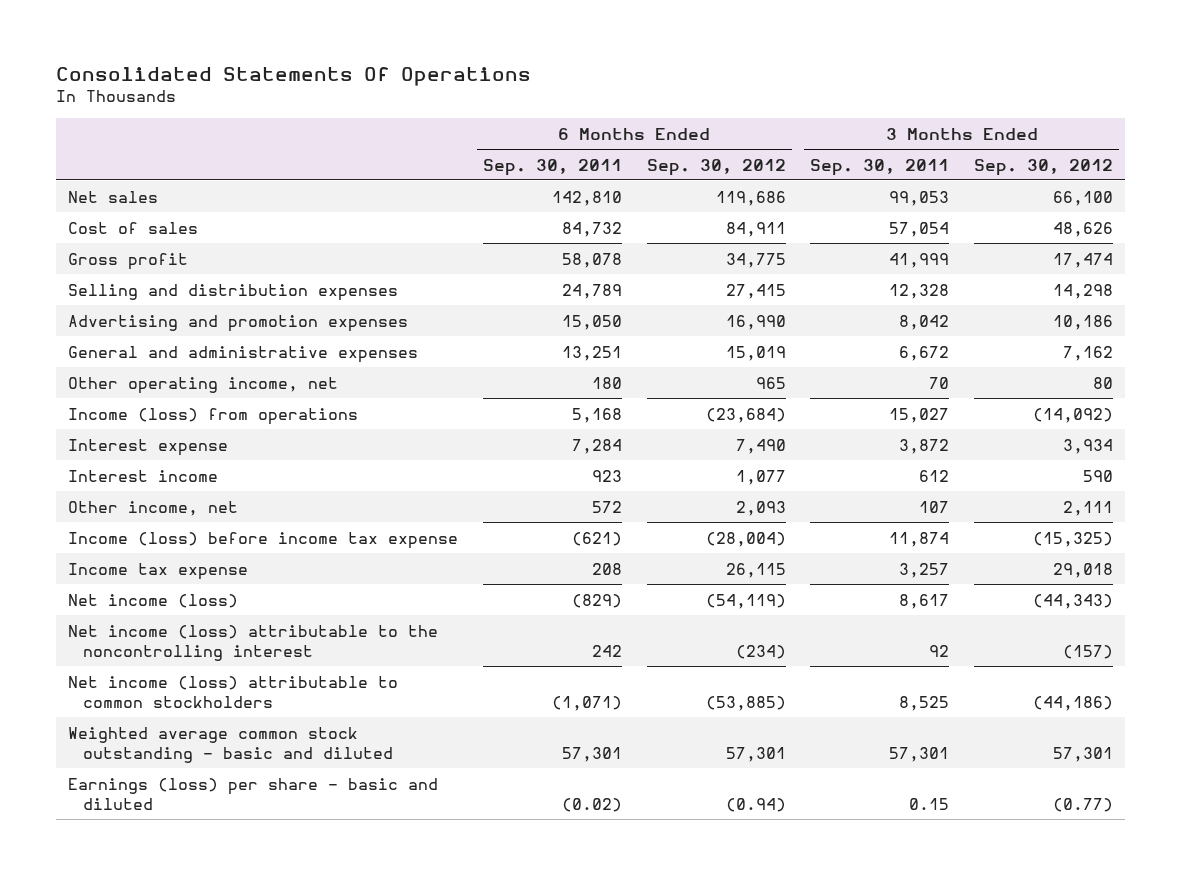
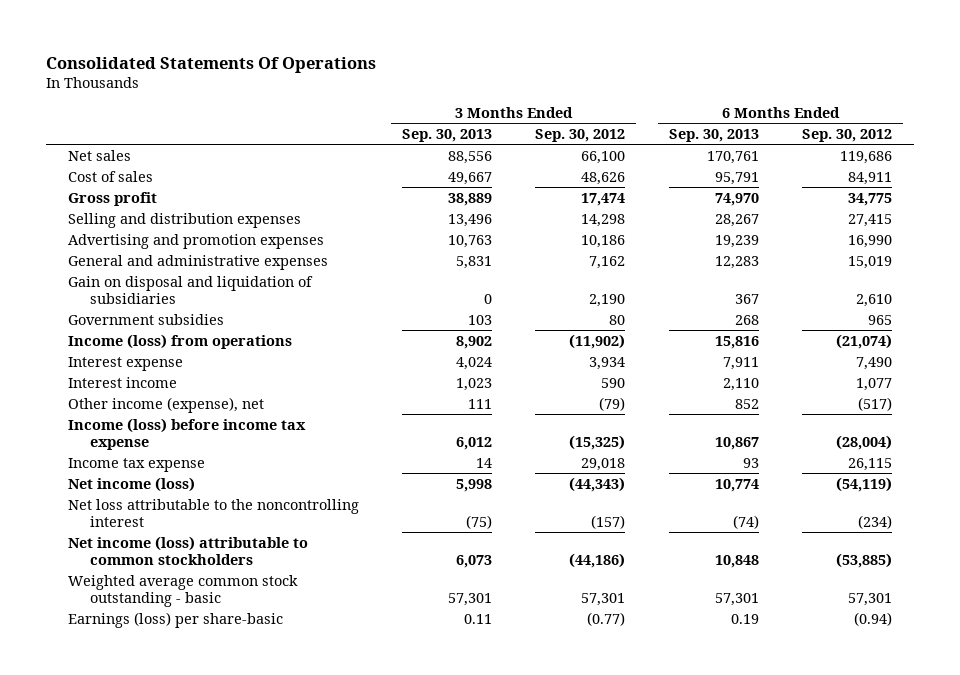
- | 6 Months Ended Sep. 30, 2011 | 6 Months Ended Sep. 30, 2012 | 3 Months Ended Sep. 30, 2011 | 3 Months Ended Sep. 30, 2012
+ | 3 Months Ended Sep. 30, 2013 | 3 Months Ended Sep. 30, 2012 | 6 Months Ended Sep. 30, 2013 | 6 Months Ended Sep. 30, 2012
- Other operating income, net | 180 | 965 | 70 | 80
- Income (loss) from operations | 5,168 | (23,684) | 15,027 | (14,092)
+ Gain on disposal and liquidation of subsidiaries | 0 | 2,190 | 367 | 2,610
+ Government subsidies | 103 | 80 | 268 | 965
+ Income (loss) from operations | 8,902 | (11,902) | 15,816 | (21,074)
- Other income, net | 572 | 2,093 | 107 | 2,111
+ Other income (expense), net | 111 | (79) | 852 | (517)
- Net income (loss) attributable to the noncontrolling interest | 242 | (234) | 92 | (157)
+ Net loss attributable to the noncontrolling interest | (75) | (157) | (74) | (234)
- Weighted average common stock outstanding - basic and diluted | 57,301 | 57,301 | 57,301 | 57,301
- Earnings (loss) per share - basic and diluted | (0.02) | (0.94) | 0.15 | (0.77)
+ Weighted average common stock outstanding - basic | 57,301 | 57,301 | 57,301 | 57,301
+ Earnings (loss) per share-basic | 0.11 | (0.77) | 0.19 | (0.94)

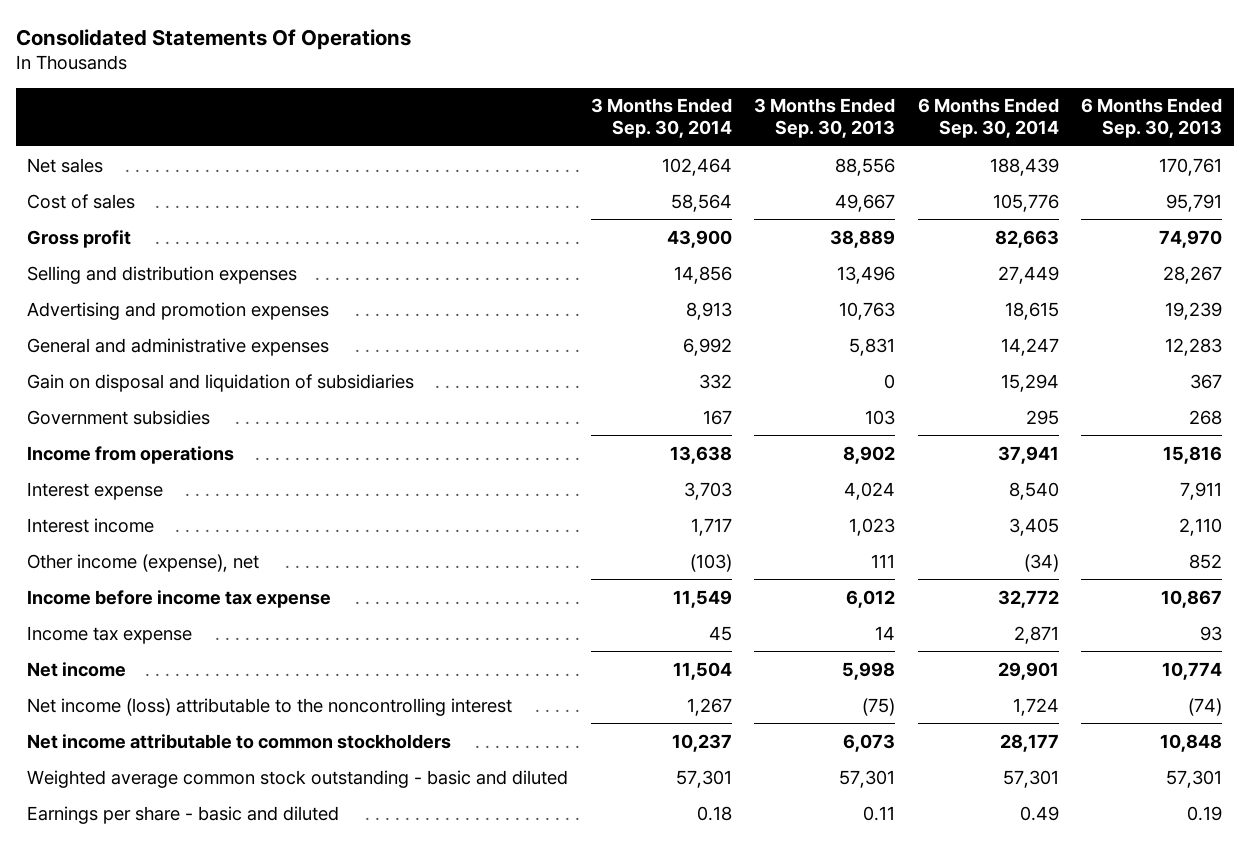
- | 3 Months Ended Sep. 30, 2013 | 3 Months Ended Sep. 30, 2012 | 6 Months Ended Sep. 30, 2013 | 6 Months Ended Sep. 30, 2012
+ | 3 Months Ended Sep. 30, 2014 | 3 Months Ended Sep. 30, 2013 | 6 Months Ended Sep. 30, 2014 | 6 Months Ended Sep. 30, 2013
- Income (loss) from operations | 8,902 | (11,902) | 15,816 | (21,074)
+ Income from operations | 13,638 | 8,902 | 37,941 | 15,816
- Income (loss) before income tax expense | 6,012 | (15,325) | 10,867 | (28,004)
+ Income before income tax expense | 11,549 | 6,012 | 32,772 | 10,867
- Net income (loss) | 5,998 | (44,343) | 10,774 | (54,119)
- Net loss attributable to the noncontrolling interest | (75) | (157) | (74) | (234)
- Net income (loss) attributable to common stockholders | 6,073 | (44,186) | 10,848 | (53,885)
- Weighted average common stock outstanding - basic | 57,301 | 57,301 | 57,301 | 57,301
- Earnings (loss) per share-basic | 0.11 | (0.77) | 0.19 | (0.94)
+ Net income | 11,504 | 5,998 | 29,901 | 10,774
+ Net income (loss) attributable to the noncontrolling interest | 1,267 | (75) | 1,724 | (74)
+ Net income attributable to common stockholders | 10,237 | 6,073 | 28,177 | 10,848
+ Weighted average common stock outstanding - basic and diluted | 57,301 | 57,301 | 57,301 | 57,301
+ Earnings per share - basic and diluted | 0.18 | 0.11 | 0.49 | 0.19

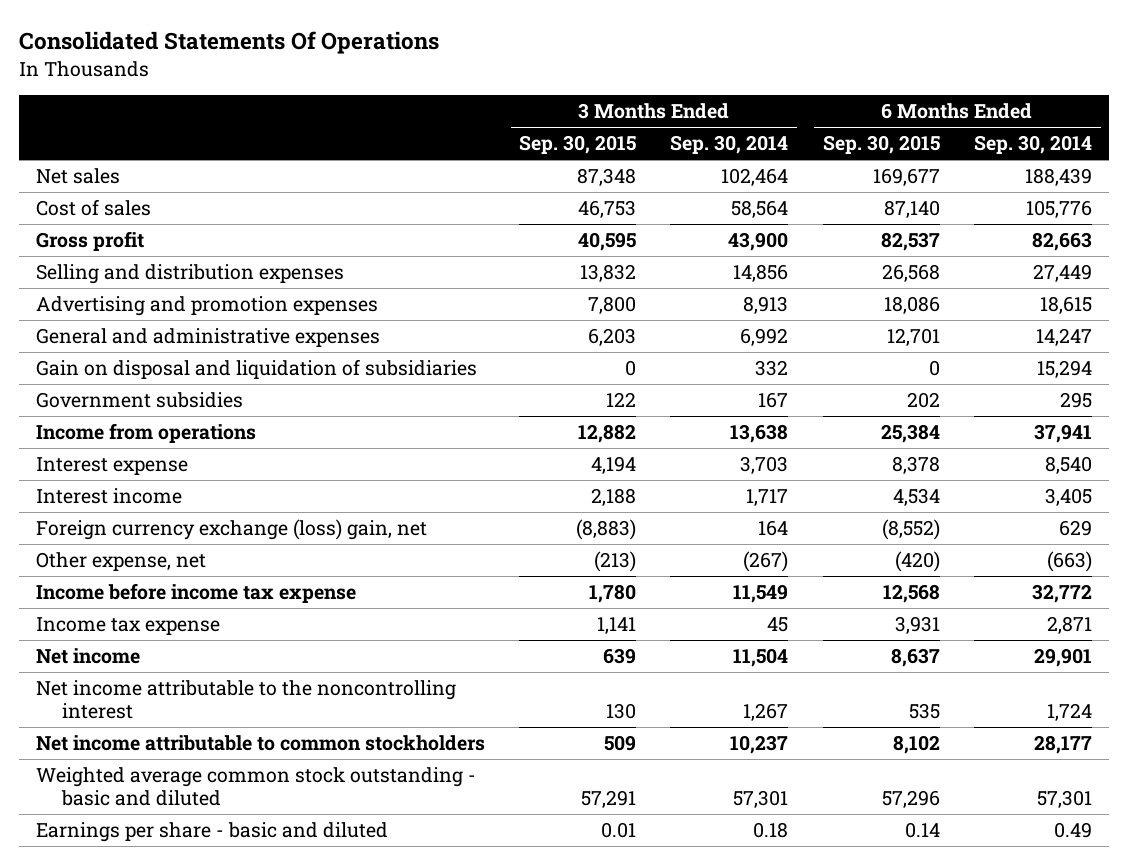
- | 3 Months Ended Sep. 30, 2014 | 3 Months Ended Sep. 30, 2013 | 6 Months Ended Sep. 30, 2014 | 6 Months Ended Sep. 30, 2013
+ | 3 Months Ended Sep. 30, 2015 | 3 Months Ended Sep. 30, 2014 | 6 Months Ended Sep. 30, 2015 | 6 Months Ended Sep. 30, 2014
- Other income (expense), net | (103) | 111 | (34) | 852
+ Foreign currency exchange (loss) gain, net | (8,883) | 164 | (8,552) | 629
+ Other expense, net | (213) | (267) | (420) | (663)
- Net income (loss) attributable to the noncontrolling interest | 1,267 | (75) | 1,724 | (74)
+ Net income attributable to the noncontrolling interest | 130 | 1,267 | 535 | 1,724

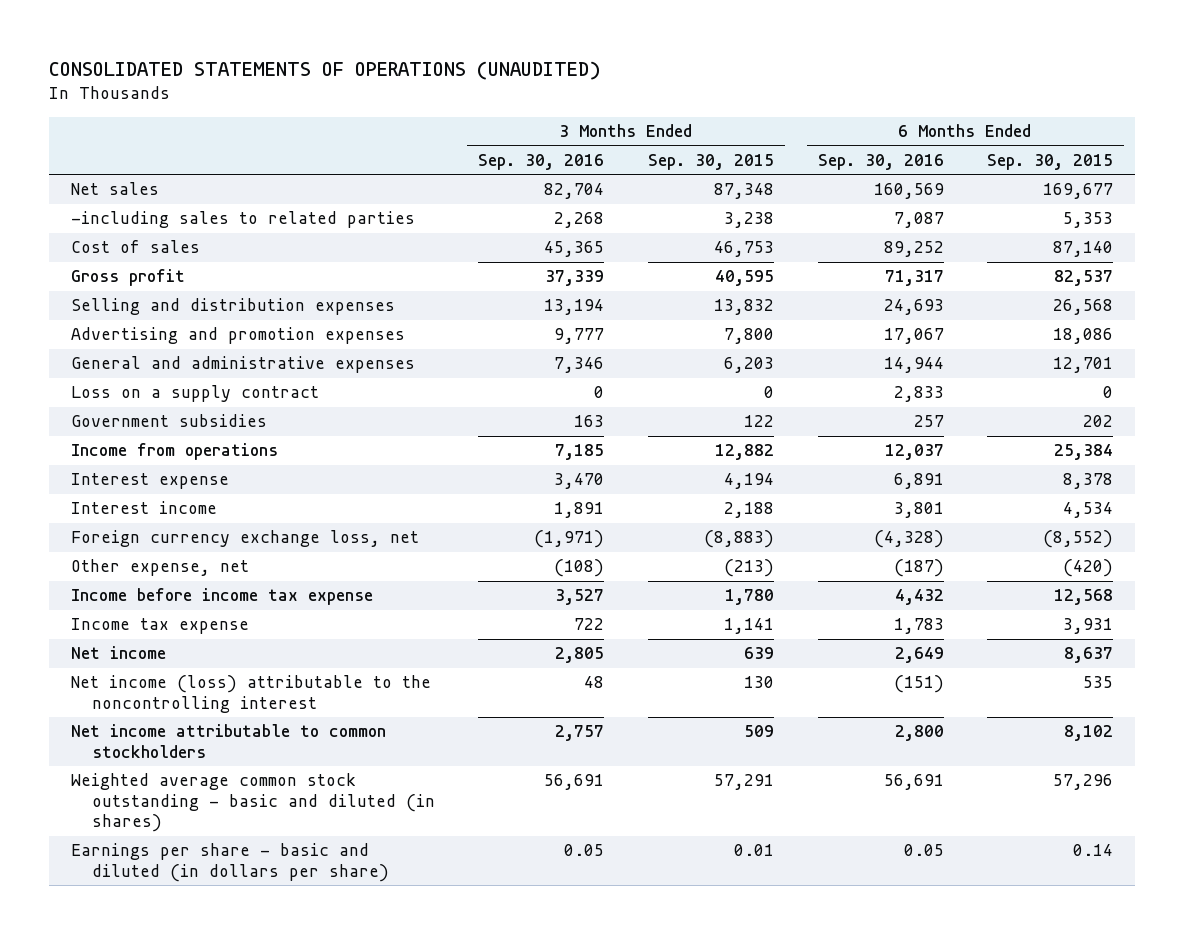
- Consolidated Statements Of Operations
+ CONSOLIDATED STATEMENTS OF OPERATIONS (UNAUDITED)
- | 3 Months Ended Sep. 30, 2015 | 3 Months Ended Sep. 30, 2014 | 6 Months Ended Sep. 30, 2015 | 6 Months Ended Sep. 30, 2014
+ | 3 Months Ended Sep. 30, 2016 | 3 Months Ended Sep. 30, 2015 | 6 Months Ended Sep. 30, 2016 | 6 Months Ended Sep. 30, 2015
+ -including sales to related parties | 2,268 | 3,238 | 7,087 | 5,353
- Gain on disposal and liquidation of subsidiaries | 0 | 332 | 0 | 15,294
+ Loss on a supply contract | 0 | 0 | 2,833 | 0
- Foreign currency exchange (loss) gain, net | (8,883) | 164 | (8,552) | 629
+ Foreign currency exchange loss, net | (1,971) | (8,883) | (4,328) | (8,552)
- Net income attributable to the noncontrolling interest | 130 | 1,267 | 535 | 1,724
+ Net income (loss) attributable to the noncontrolling interest | 48 | 130 | (151) | 535
- Weighted average common stock outstanding - basic and diluted | 57,291 | 57,301 | 57,296 | 57,301
- Earnings per share - basic and diluted | 0.01 | 0.18 | 0.14 | 0.49
+ Weighted average common stock outstanding - basic and diluted (in shares) | 56,691 | 57,291 | 56,691 | 57,296
+ Earnings per share - basic and diluted (in dollars per share) | 0.05 | 0.01 | 0.05 | 0.14

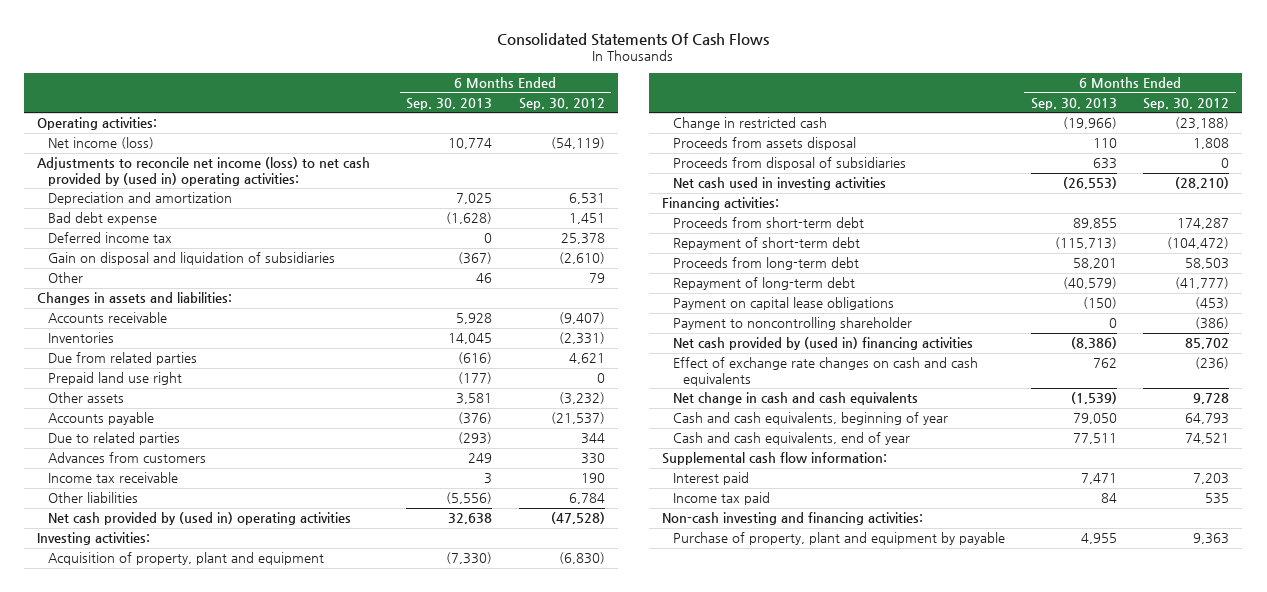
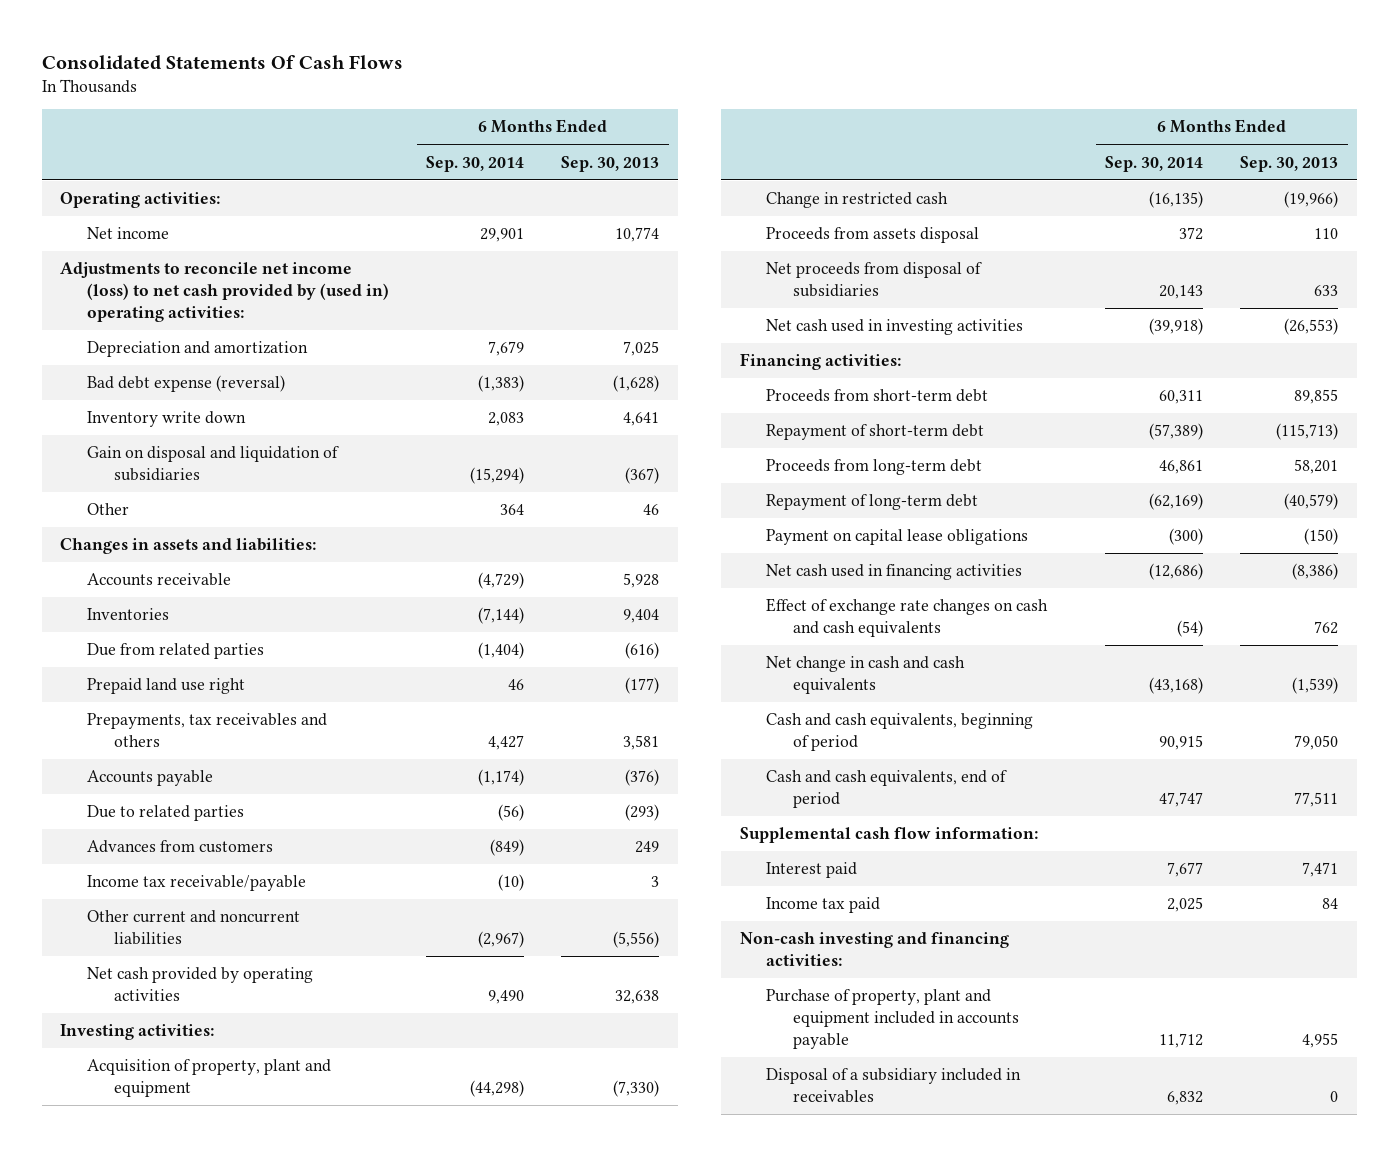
- | 6 Months Ended Sep. 30, 2013 | 6 Months Ended Sep. 30, 2012
+ | 6 Months Ended Sep. 30, 2014 | 6 Months Ended Sep. 30, 2013
- Net income (loss) | 10,774 | (54,119)
+ Net income | 29,901 | 10,774
- Bad debt expense | (1,628) | 1,451
- Deferred income tax | 0 | 25,378
+ Bad debt expense (reversal) | (1,383) | (1,628)
+ Inventory write down | 2,083 | 4,641
- Inventories | 14,045 | (2,331)
+ Inventories | (7,144) | 9,404
- Other assets | 3,581 | (3,232)
+ Prepayments, tax receivables and others | 4,427 | 3,581
- Income tax receivable | 3 | 190
- Other liabilities | (5,556) | 6,784
- Net cash provided by (used in) operating activities | 32,638 | (47,528)
+ Income tax receivable/payable | (10) | 3
+ Other current and noncurrent liabilities | (2,967) | (5,556)
+ Net cash provided by operating activities | 9,490 | 32,638
- Proceeds from disposal of subsidiaries | 633 | 0
+ Net proceeds from disposal of subsidiaries | 20,143 | 633
- Payment to noncontrolling shareholder | 0 | (386)
- Net cash provided by (used in) financing activities | (8,386) | 85,702
+ Net cash used in financing activities | (12,686) | (8,386)
- Cash and cash equivalents, beginning of year | 79,050 | 64,793
- Cash and cash equivalents, end of year | 77,511 | 74,521
+ Cash and cash equivalents, beginning of period | 90,915 | 79,050
+ Cash and cash equivalents, end of period | 47,747 | 77,511
- Purchase of property, plant and equipment by payable | 4,955 | 9,363
+ Purchase of property, plant and equipment included in accounts payable | 11,712 | 4,955
+ Disposal of a subsidiary included in receivables | 6,832 | 0

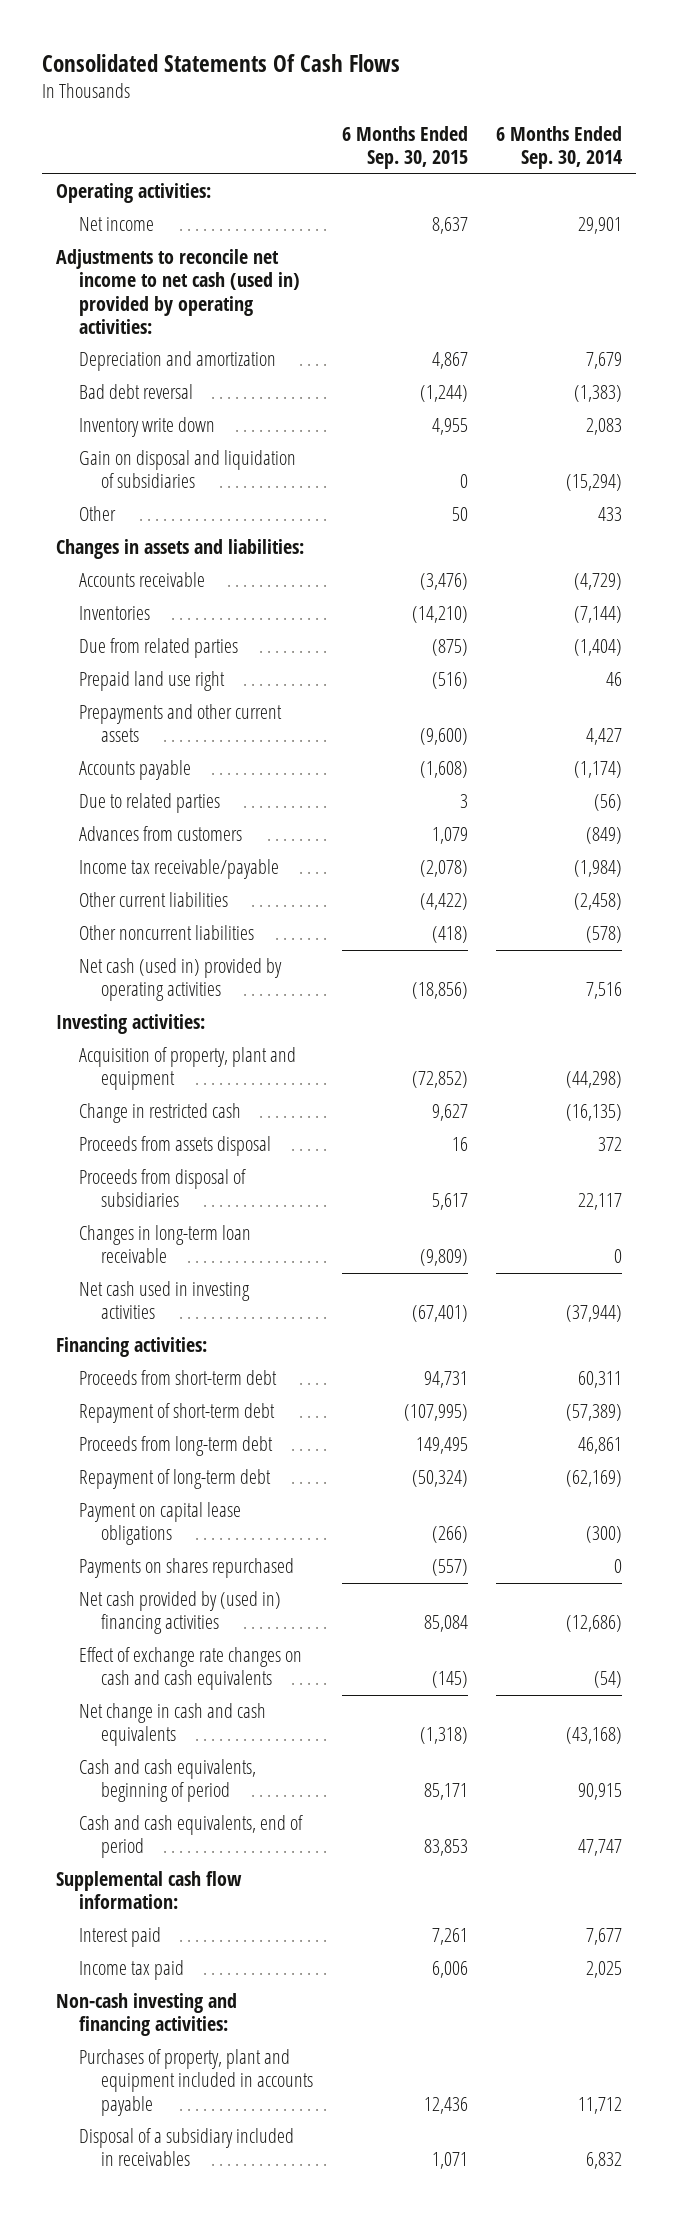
- | 6 Months Ended Sep. 30, 2014 | 6 Months Ended Sep. 30, 2013
+ | 6 Months Ended Sep. 30, 2015 | 6 Months Ended Sep. 30, 2014
- Adjustments to reconcile net income (loss) to net cash provided by (used in) operating activities:
+ Adjustments to reconcile net income to net cash (used in) provided by operating activities:
- Bad debt expense (reversal) | (1,383) | (1,628)
+ Bad debt reversal | (1,244) | (1,383)
- Other | 364 | 46
+ Other | 50 | 433
- Prepayments, tax receivables and others | 4,427 | 3,581
+ Prepayments and other current assets | (9,600) | 4,427
- Income tax receivable/payable | (10) | 3
- Other current and noncurrent liabilities | (2,967) | (5,556)
- Net cash provided by operating activities | 9,490 | 32,638
+ Income tax receivable/payable | (2,078) | (1,984)
+ Other current liabilities | (4,422) | (2,458)
+ Other noncurrent liabilities | (418) | (578)
+ Net cash (used in) provided by operating activities | (18,856) | 7,516
- Net proceeds from disposal of subsidiaries | 20,143 | 633
- Net cash used in investing activities | (39,918) | (26,553)
+ Proceeds from disposal of subsidiaries | 5,617 | 22,117
+ Changes in long-term loan receivable | (9,809) | 0
+ Net cash used in investing activities | (67,401) | (37,944)
- Net cash used in financing activities | (12,686) | (8,386)
+ Payments on shares repurchased | (557) | 0
+ Net cash provided by (used in) financing activities | 85,084 | (12,686)
- Purchase of property, plant and equipment included in accounts payable | 11,712 | 4,955
+ Purchases of property, plant and equipment included in accounts payable | 12,436 | 11,712

